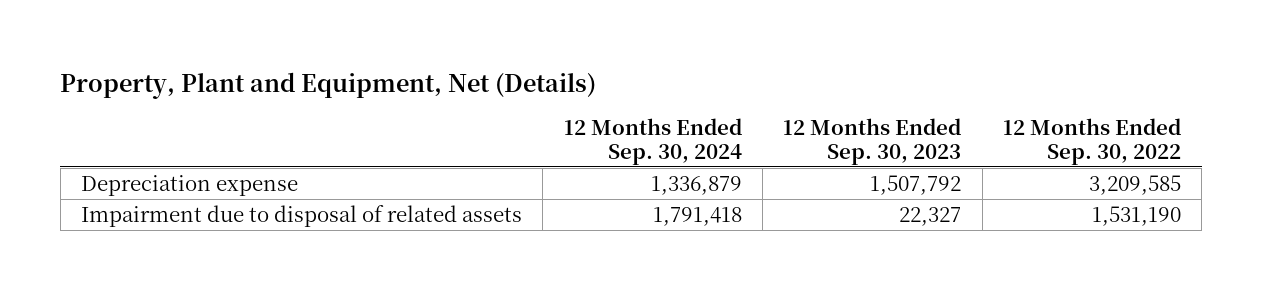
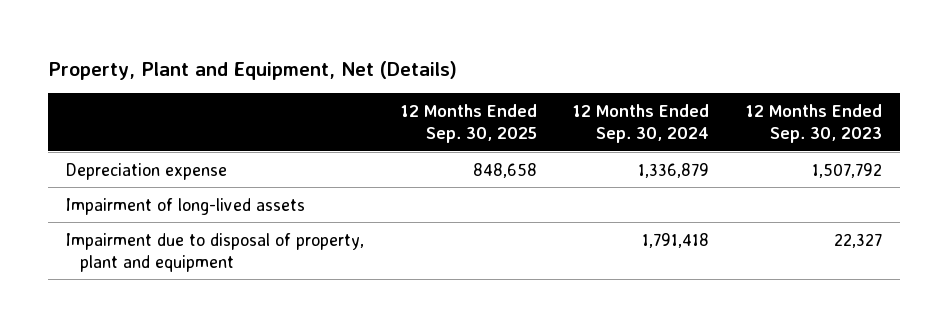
- | 12 Months Ended Sep. 30, 2024 | 12 Months Ended Sep. 30, 2023 | 12 Months Ended Sep. 30, 2022
+ | 12 Months Ended Sep. 30, 2025 | 12 Months Ended Sep. 30, 2024 | 12 Months Ended Sep. 30, 2023
- Impairment due to disposal of related assets | 1,791,418 | 22,327 | 1,531,190
+ Impairment of long-lived assets
+ Impairment due to disposal of property, plant and equipment | | 1,791,418 | 22,327

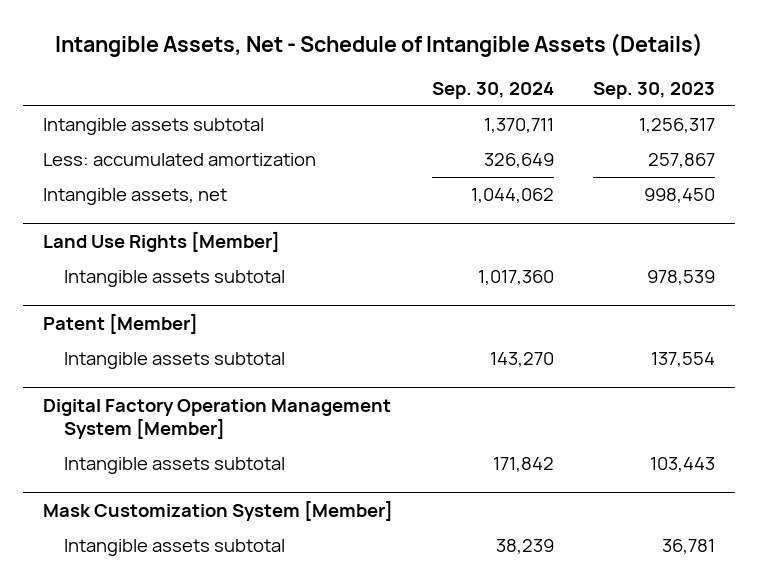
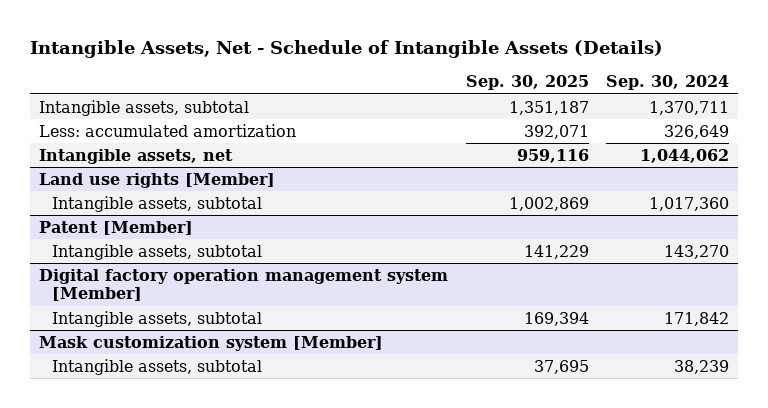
- | Sep. 30, 2024 | Sep. 30, 2023
+ | Sep. 30, 2025 | Sep. 30, 2024
- Intangible assets subtotal | 1,370,711 | 1,256,317
+ Intangible assets, subtotal | 1,351,187 | 1,370,711
- Land Use Rights [Member]
- Intangible assets subtotal | 1,017,360 | 978,539
+ Land use rights [Member]
+ Intangible assets, subtotal | 1,002,869 | 1,017,360
@ Patent [Member]
- Intangible assets subtotal | 143,270 | 137,554
- Digital Factory Operation Management System [Member]
- Intangible assets subtotal | 171,842 | 103,443
- Mask Customization System [Member]
- Intangible assets subtotal | 38,239 | 36,781
@ Patent [Member]
+ Intangible assets, subtotal | 141,229 | 143,270
+ Digital factory operation management system [Member]
+ Intangible assets, subtotal | 169,394 | 171,842
+ Mask customization system [Member]
+ Intangible assets, subtotal | 37,695 | 38,239

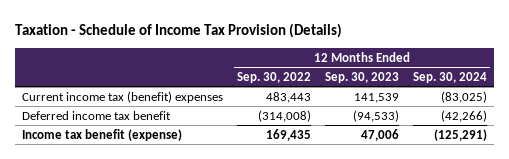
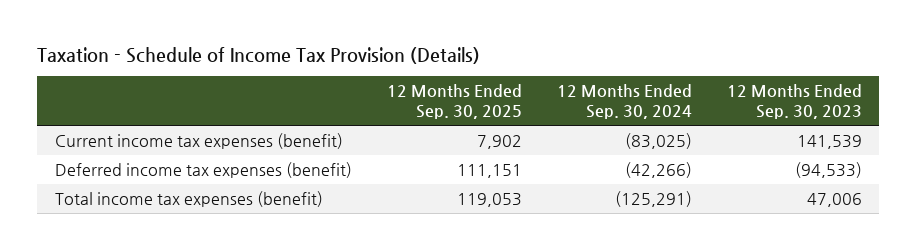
- | 12 Months Ended Sep. 30, 2022 | 12 Months Ended Sep. 30, 2023 | 12 Months Ended Sep. 30, 2024
+ | 12 Months Ended Sep. 30, 2025 | 12 Months Ended Sep. 30, 2024 | 12 Months Ended Sep. 30, 2023
- Current income tax (benefit) expenses | 483,443 | 141,539 | (83,025)
- Deferred income tax benefit | (314,008) | (94,533) | (42,266)
- Income tax benefit (expense) | 169,435 | 47,006 | (125,291)
+ Current income tax expenses (benefit) | 7,902 | (83,025) | 141,539
+ Deferred income tax expenses (benefit) | 111,151 | (42,266) | (94,533)
+ Total income tax expenses (benefit) | 119,053 | (125,291) | 47,006

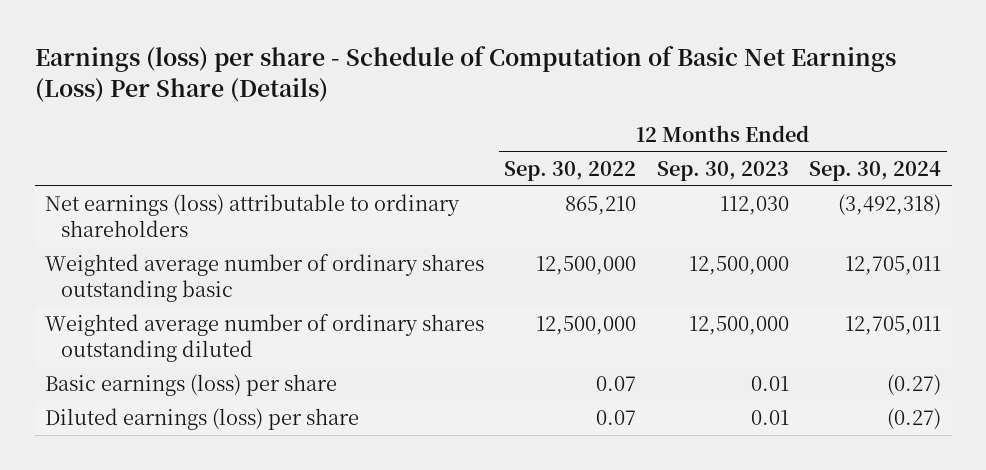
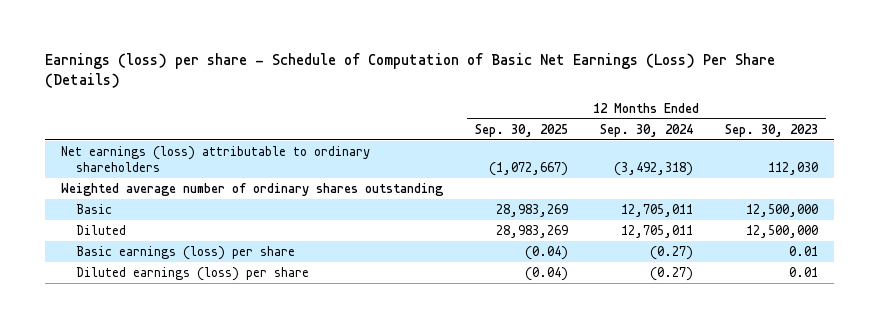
- | 12 Months Ended Sep. 30, 2022 | 12 Months Ended Sep. 30, 2023 | 12 Months Ended Sep. 30, 2024
+ | 12 Months Ended Sep. 30, 2025 | 12 Months Ended Sep. 30, 2024 | 12 Months Ended Sep. 30, 2023
- Weighted average number of ordinary shares outstanding basic | 12,500,000 | 12,500,000 | 12,705,011
- Weighted average number of ordinary shares outstanding diluted | 12,500,000 | 12,500,000 | 12,705,011
+ Weighted average number of ordinary shares outstanding
+ Basic | 28,983,269 | 12,705,011 | 12,500,000
+ Diluted | 28,983,269 | 12,705,011 | 12,500,000

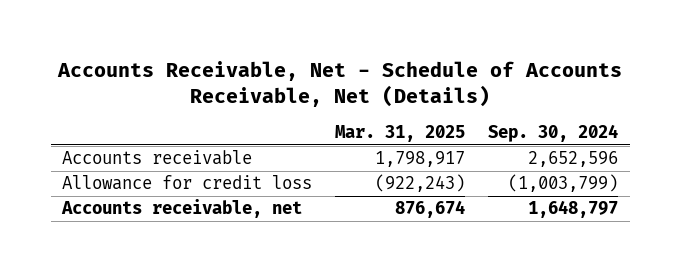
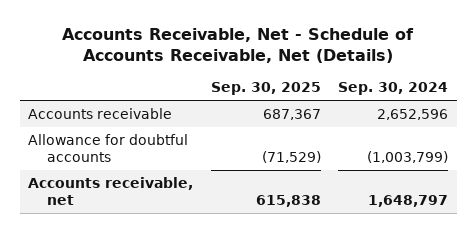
- | Mar. 31, 2025 | Sep. 30, 2024
+ | Sep. 30, 2025 | Sep. 30, 2024
- Allowance for credit loss | (922,243) | (1,003,799)
+ Allowance for doubtful accounts | (71,529) | (1,003,799)

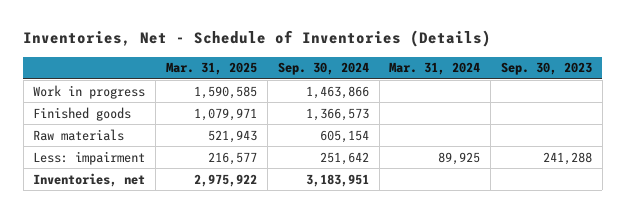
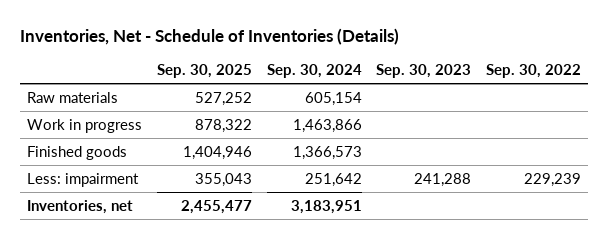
- | Mar. 31, 2025 | Sep. 30, 2024 | Mar. 31, 2024 | Sep. 30, 2023
+ | Sep. 30, 2025 | Sep. 30, 2024 | Sep. 30, 2023 | Sep. 30, 2022
moved up: Raw materials | 527,252 | 605,154 | |

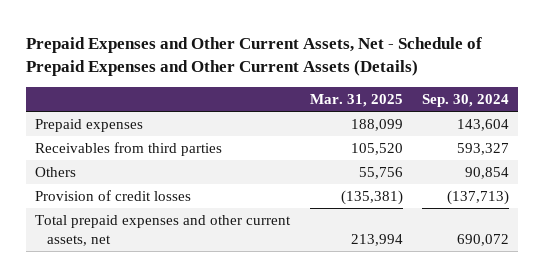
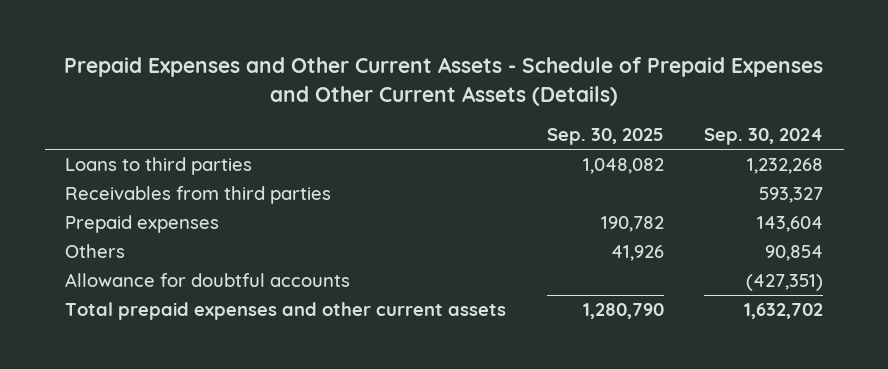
- Prepaid Expenses and Other Current Assets, Net - Schedule of Prepaid Expenses and Other Current Assets (Details)
+ Prepaid Expenses and Other Current Assets - Schedule of Prepaid Expenses and Other Current Assets (Details)
- | Mar. 31, 2025 | Sep. 30, 2024
+ | Sep. 30, 2025 | Sep. 30, 2024
+ Loans to third parties | 1,048,082 | 1,232,268
moved down: Prepaid expenses | 190,782 | 143,604
- Provision of credit losses | (135,381) | (137,713)
- Total prepaid expenses and other current assets, net | 213,994 | 690,072
+ Allowance for doubtful accounts | | (427,351)
+ Total prepaid expenses and other current assets | 1,280,790 | 1,632,702

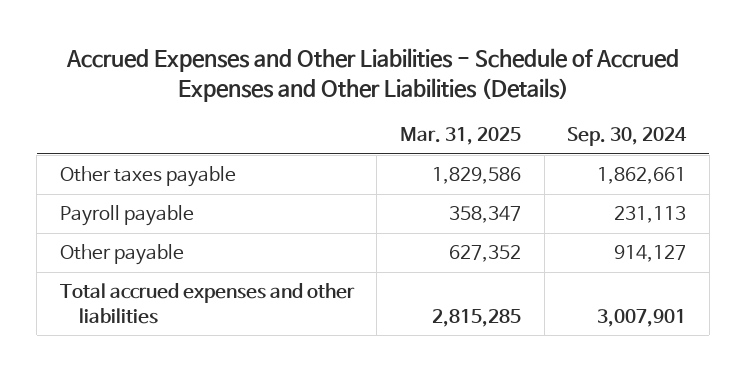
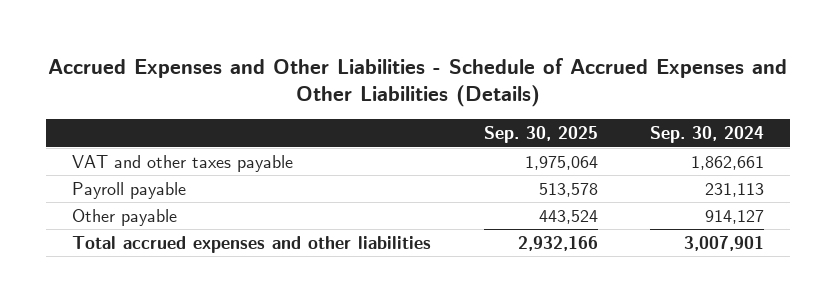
- | Mar. 31, 2025 | Sep. 30, 2024
+ | Sep. 30, 2025 | Sep. 30, 2024
- Other taxes payable | 1,829,586 | 1,862,661
+ VAT and other taxes payable | 1,975,064 | 1,862,661

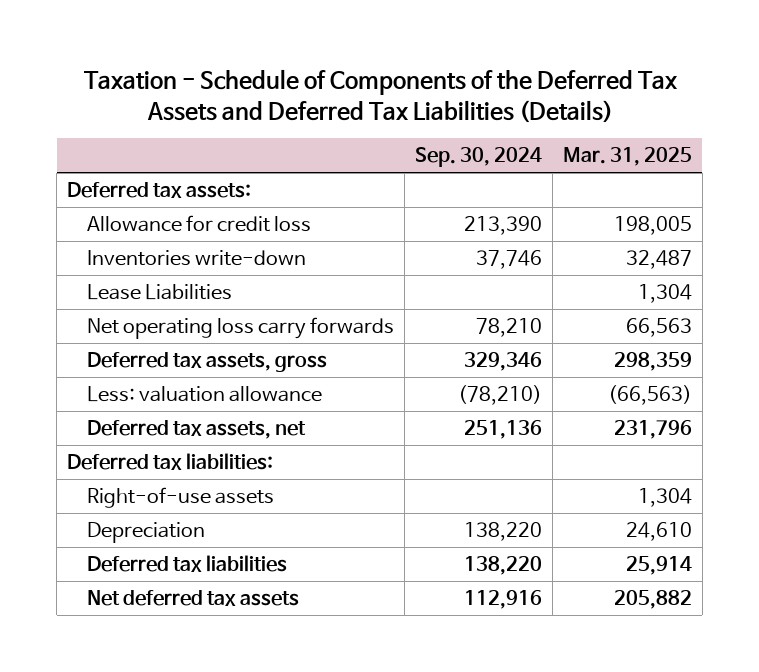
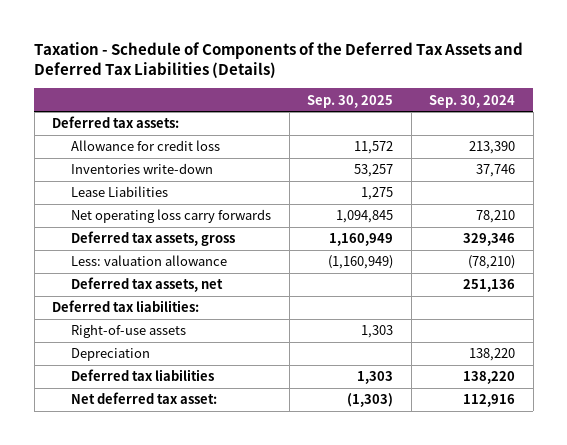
- | Sep. 30, 2024 | Mar. 31, 2025
+ | Sep. 30, 2025 | Sep. 30, 2024
- Net deferred tax assets | 112,916 | 205,882
+ Net deferred tax asset: | (1,303) | 112,916

